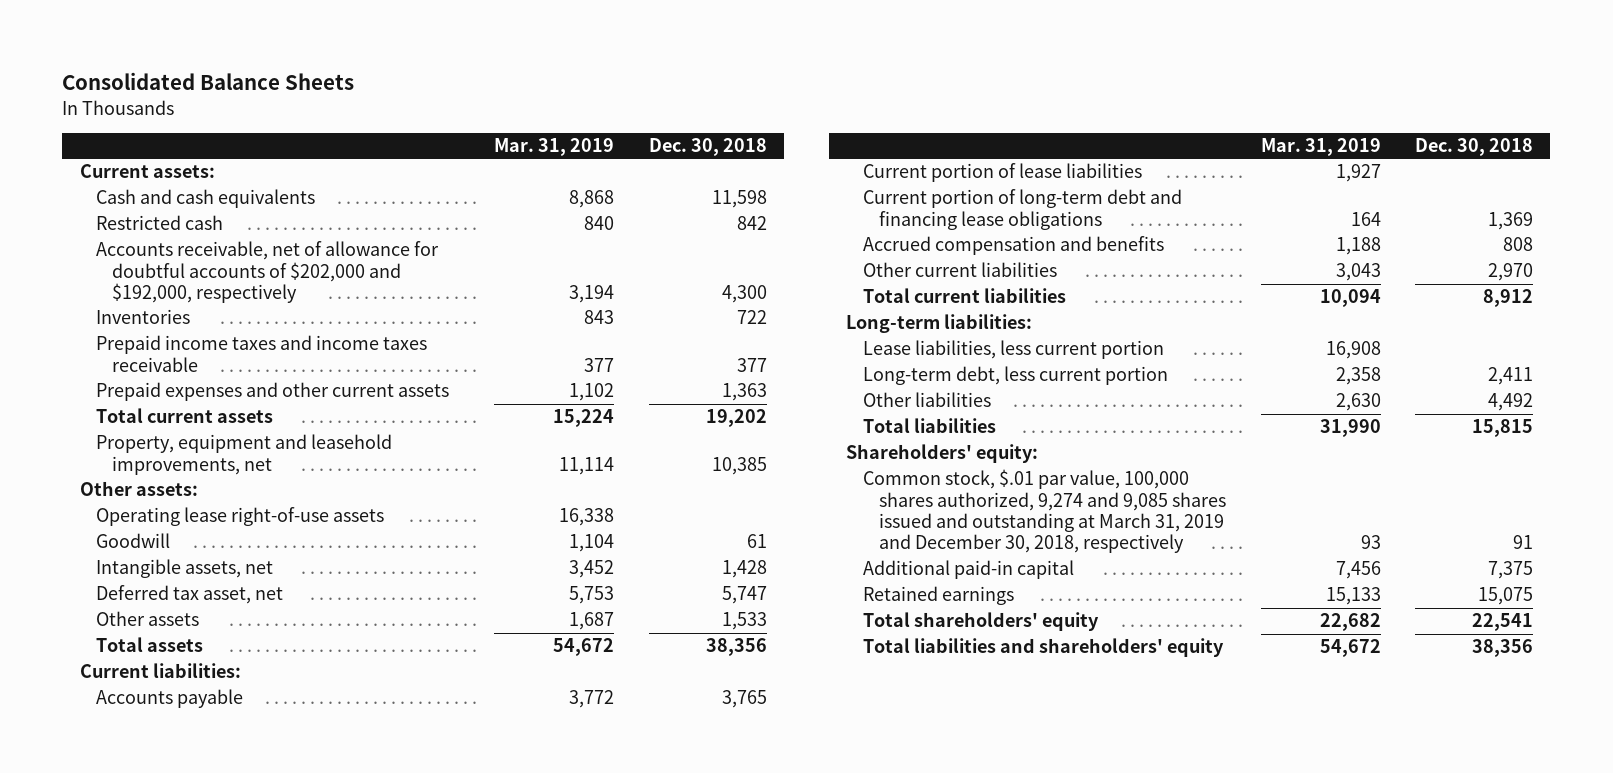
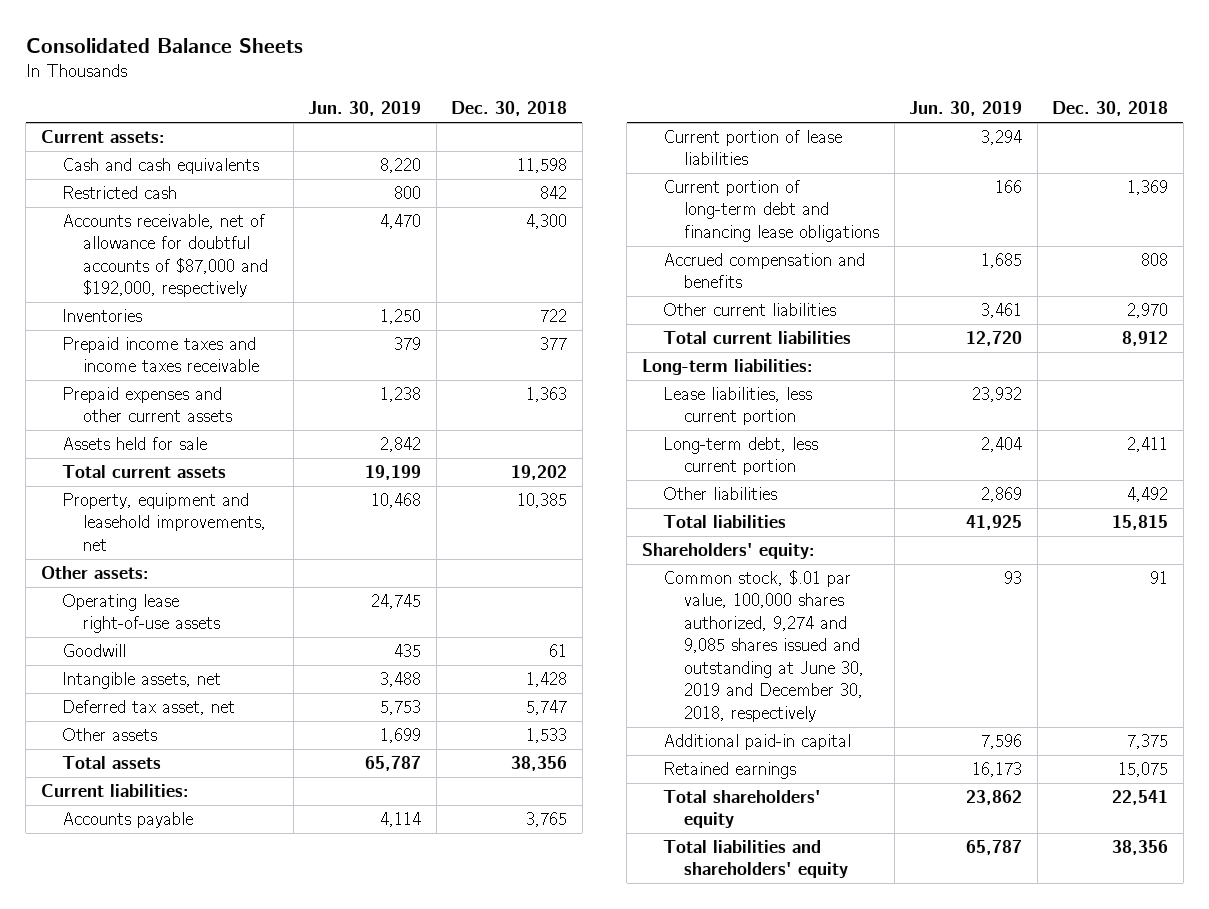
- | Mar. 31, 2019 | Dec. 30, 2018
+ | Jun. 30, 2019 | Dec. 30, 2018
- Accounts receivable, net of allowance for doubtful accounts of $202,000 and $192,000, respectively | 3,194 | 4,300
+ Accounts receivable, net of allowance for doubtful accounts of $87,000 and $192,000, respectively | 4,470 | 4,300
+ Assets held for sale | 2,842 |
- Common stock, $.01 par value, 100,000 shares authorized, 9,274 and 9,085 shares issued and outstanding at March 31, 2019 and December 30, 2018, respectively | 93 | 91
+ Common stock, $.01 par value, 100,000 shares authorized, 9,274 and 9,085 shares issued and outstanding at June 30, 2019 and December 30, 2018, respectively | 93 | 91

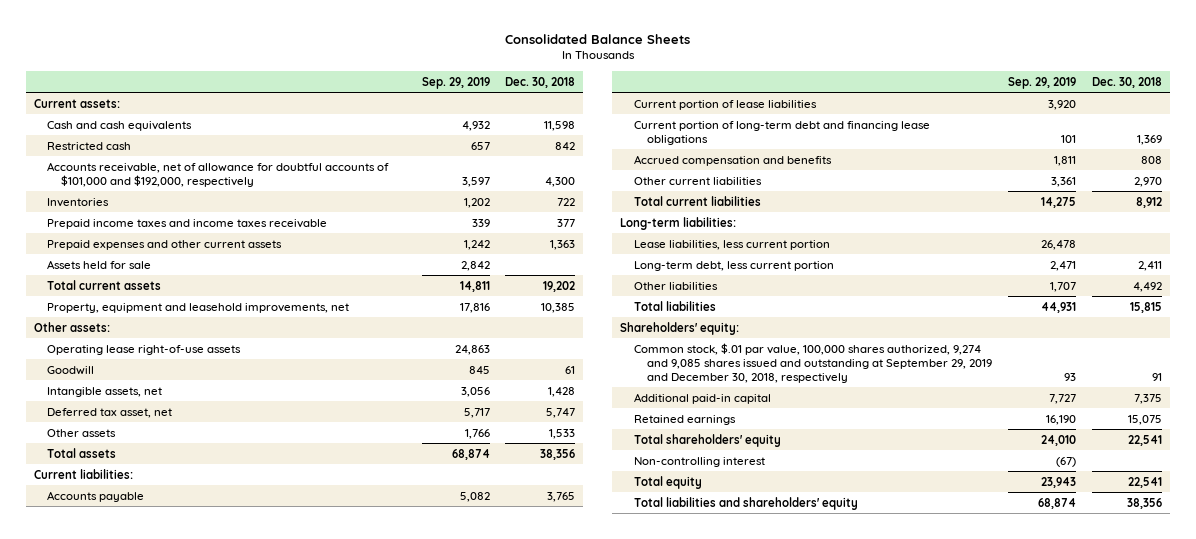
- | Jun. 30, 2019 | Dec. 30, 2018
+ | Sep. 29, 2019 | Dec. 30, 2018
- Accounts receivable, net of allowance for doubtful accounts of $87,000 and $192,000, respectively | 4,470 | 4,300
+ Accounts receivable, net of allowance for doubtful accounts of $101,000 and $192,000, respectively | 3,597 | 4,300
- Common stock, $.01 par value, 100,000 shares authorized, 9,274 and 9,085 shares issued and outstanding at June 30, 2019 and December 30, 2018, respectively | 93 | 91
+ Common stock, $.01 par value, 100,000 shares authorized, 9,274 and 9,085 shares issued and outstanding at September 29, 2019 and December 30, 2018, respectively | 93 | 91
+ Non-controlling interest | (67) |
+ Total equity | 23,943 | 22,541

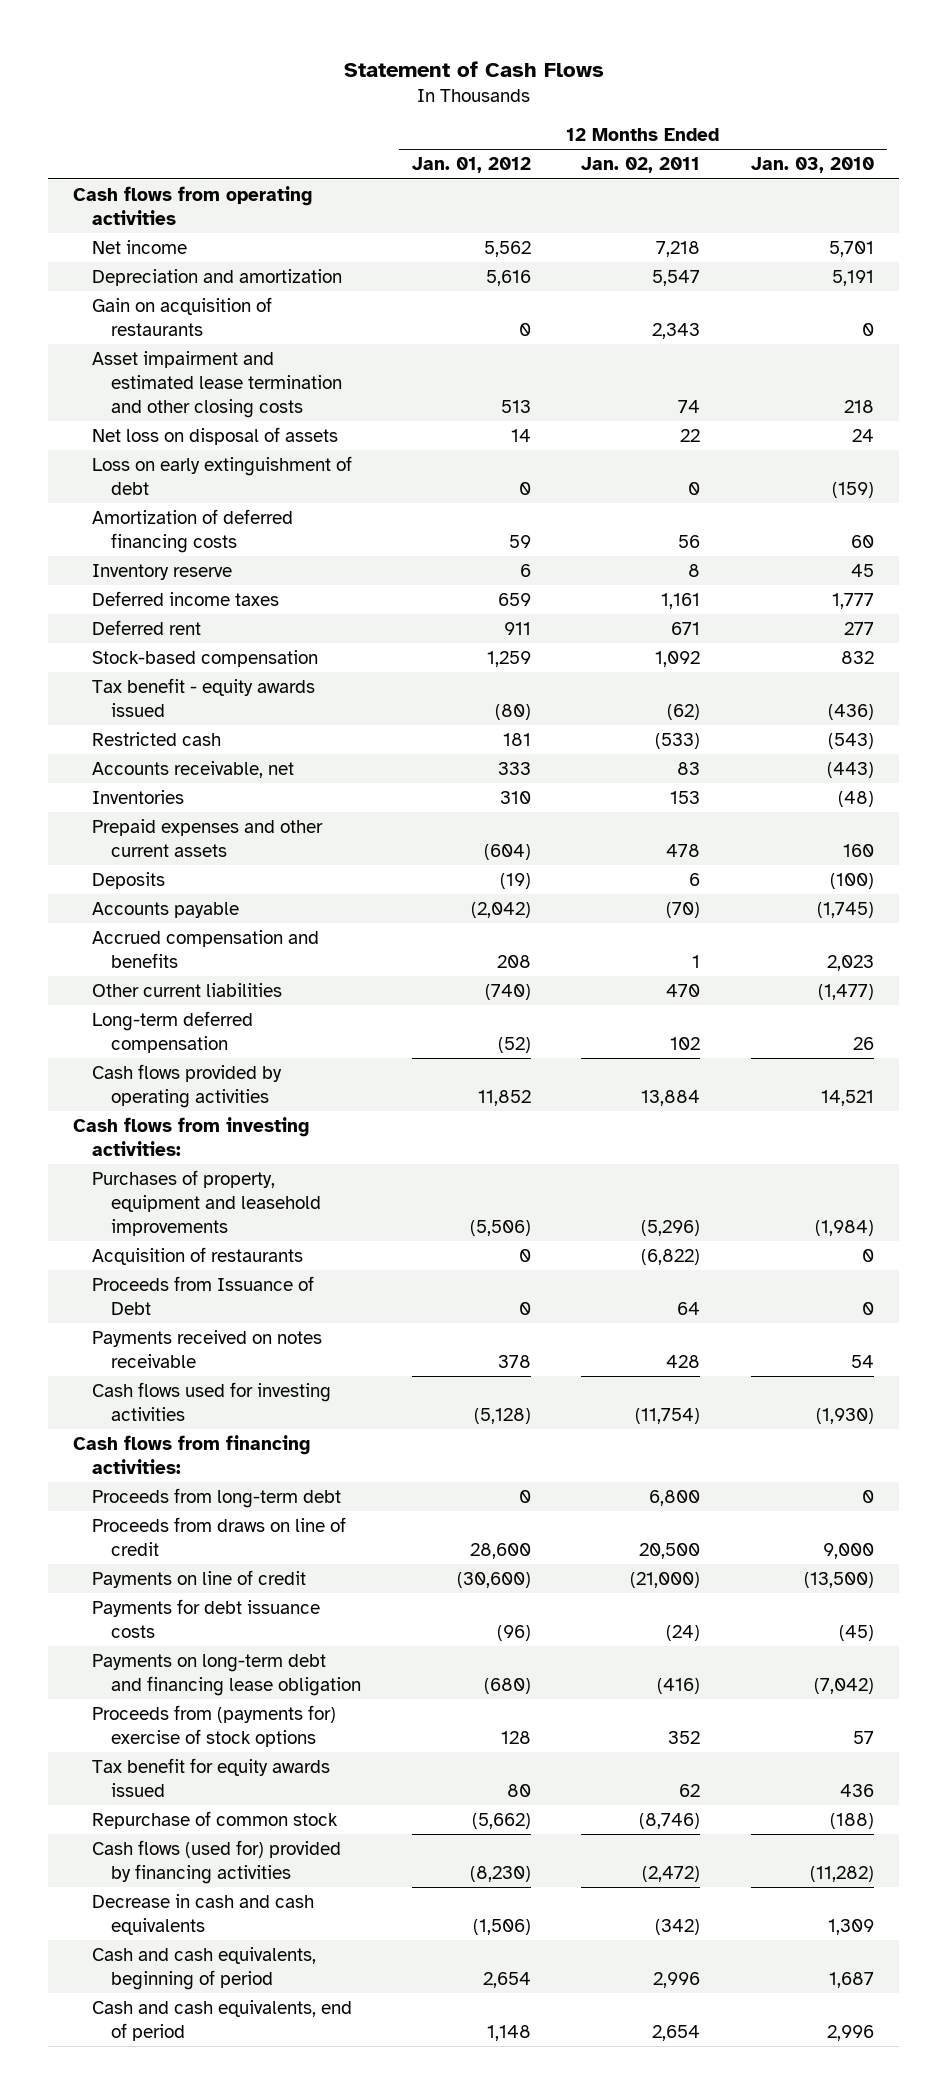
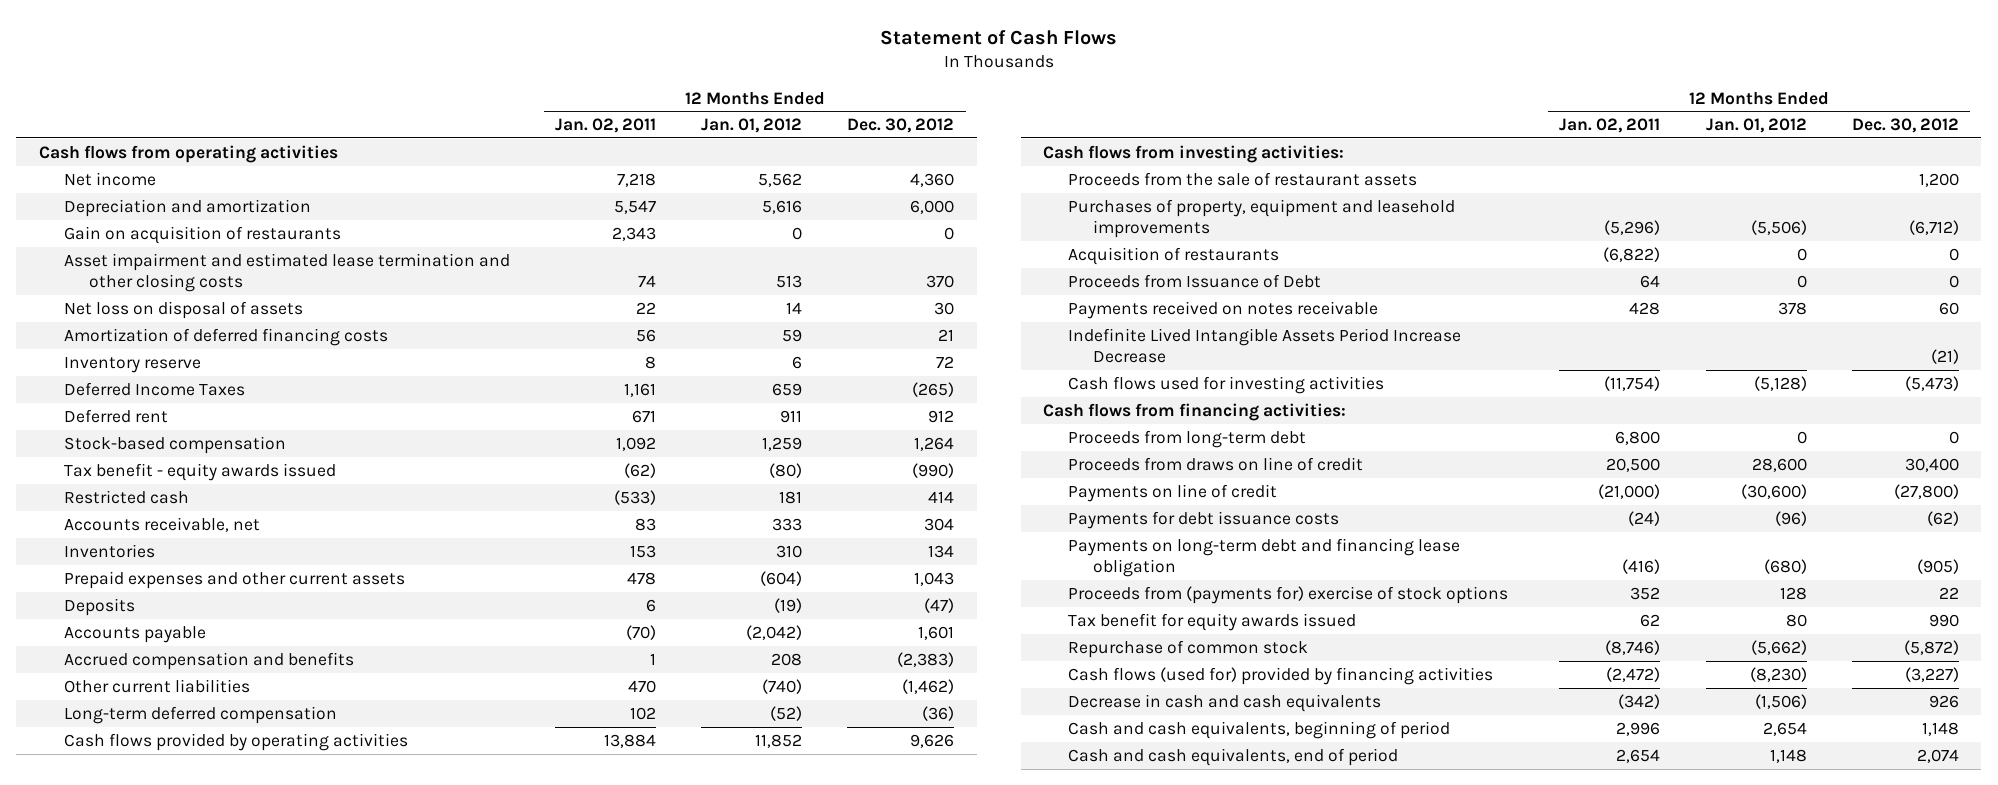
- | 12 Months Ended Jan. 01, 2012 | 12 Months Ended Jan. 02, 2011 | 12 Months Ended Jan. 03, 2010
+ | 12 Months Ended Jan. 02, 2011 | 12 Months Ended Jan. 01, 2012 | 12 Months Ended Dec. 30, 2012
- Loss on early extinguishment of debt | 0 | 0 | (159)
- Deferred income taxes | 659 | 1,161 | 1,777
+ Deferred Income Taxes | 1,161 | 659 | (265)
+ Proceeds from the sale of restaurant assets | | | 1,200
+ Indefinite Lived Intangible Assets Period Increase Decrease | | | (21)

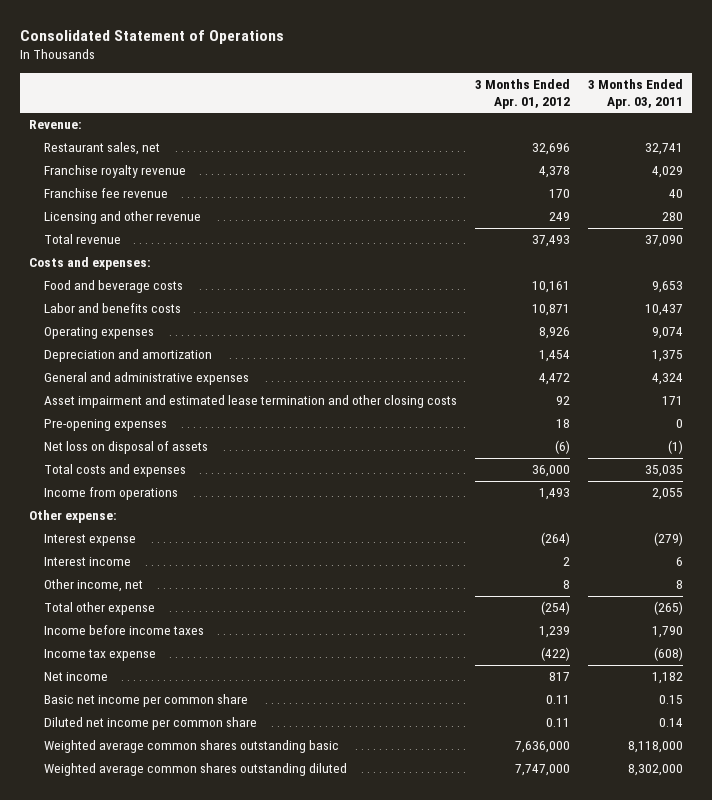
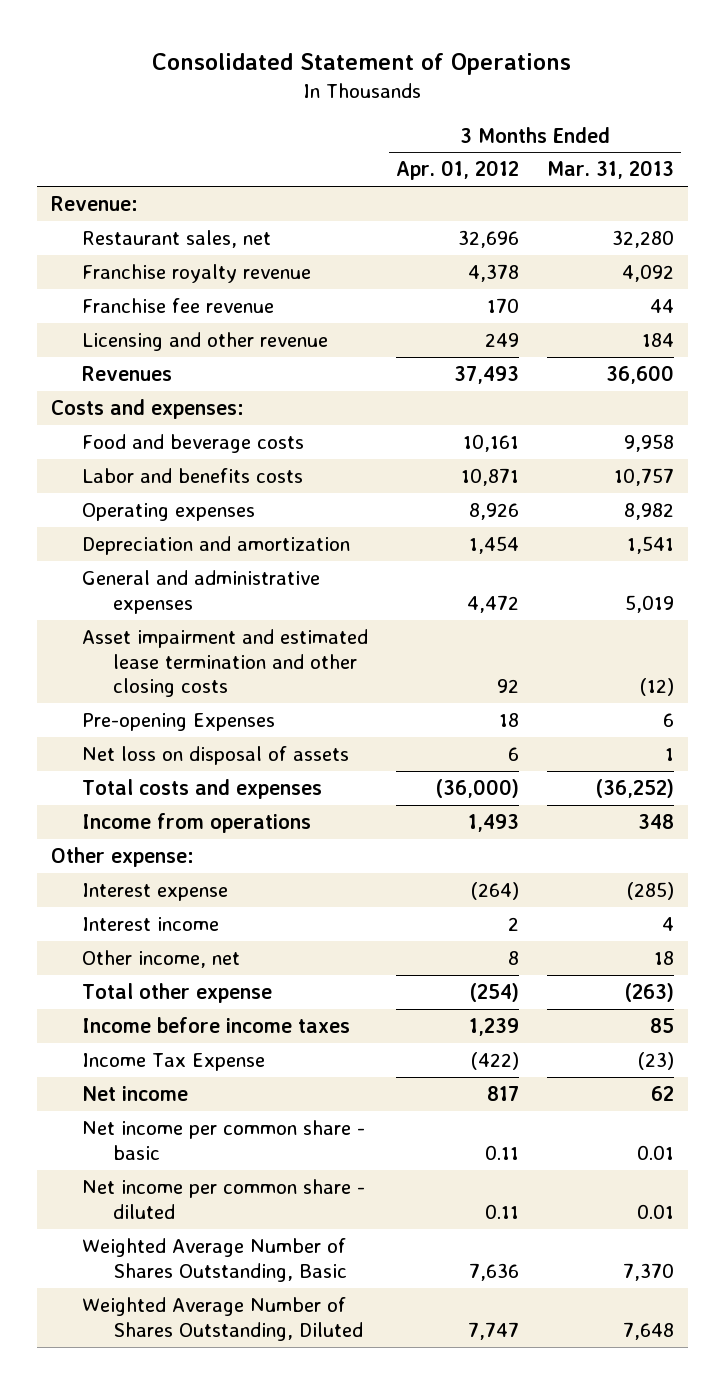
- | 3 Months Ended Apr. 01, 2012 | 3 Months Ended Apr. 03, 2011
+ | 3 Months Ended Apr. 01, 2012 | 3 Months Ended Mar. 31, 2013
- Total revenue | 37,493 | 37,090
+ Revenues | 37,493 | 36,600
- Pre-opening expenses | 18 | 0
- Net loss on disposal of assets | (6) | (1)
- Total costs and expenses | 36,000 | 35,035
+ Pre-opening Expenses | 18 | 6
+ Net loss on disposal of assets | 6 | 1
+ Total costs and expenses | (36,000) | (36,252)
- Income tax expense | (422) | (608)
+ Income Tax Expense | (422) | (23)
- Basic net income per common share | 0.11 | 0.15
- Diluted net income per common share | 0.11 | 0.14
- Weighted average common shares outstanding basic | 7,636,000 | 8,118,000
- Weighted average common shares outstanding diluted | 7,747,000 | 8,302,000
+ Net income per common share - basic | 0.11 | 0.01
+ Net income per common share - diluted | 0.11 | 0.01
+ Weighted Average Number of Shares Outstanding, Basic | 7,636 | 7,370
+ Weighted Average Number of Shares Outstanding, Diluted | 7,747 | 7,648

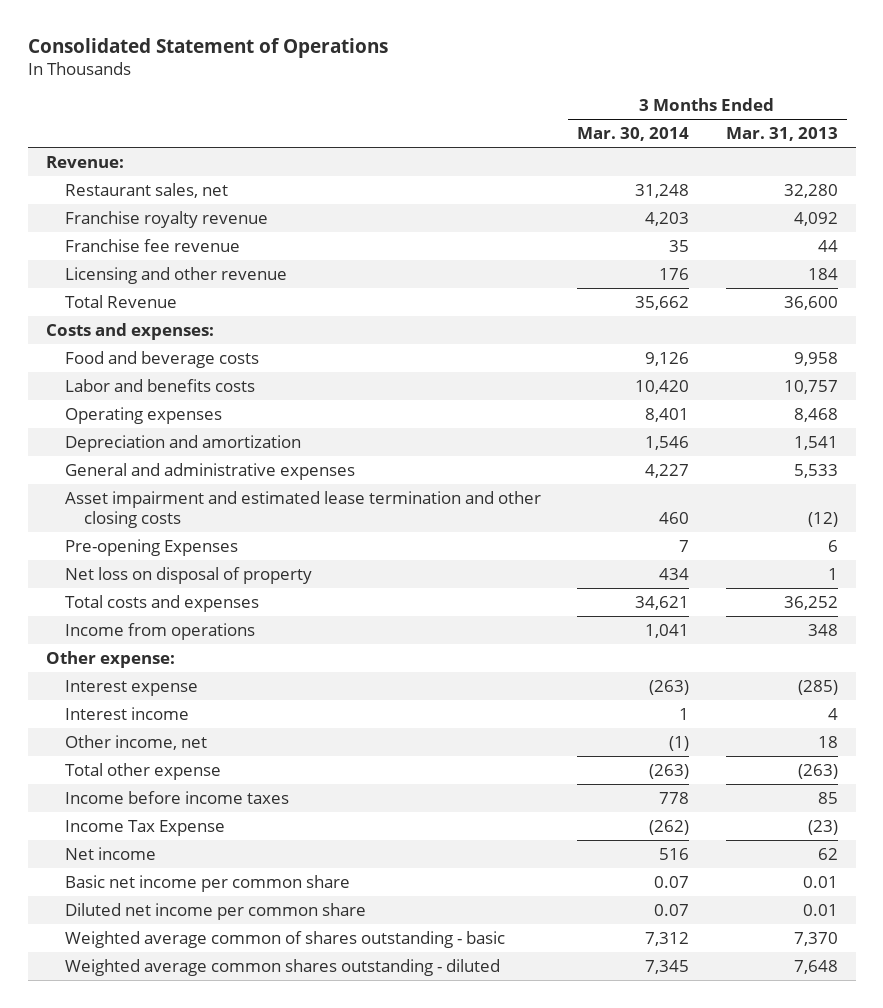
- | 3 Months Ended Apr. 01, 2012 | 3 Months Ended Mar. 31, 2013
+ | 3 Months Ended Mar. 30, 2014 | 3 Months Ended Mar. 31, 2013
- Revenues | 37,493 | 36,600
+ Total Revenue | 35,662 | 36,600
- Operating expenses | 8,926 | 8,982
+ Operating expenses | 8,401 | 8,468
- General and administrative expenses | 4,472 | 5,019
+ General and administrative expenses | 4,227 | 5,533
- Net loss on disposal of assets | 6 | 1
- Total costs and expenses | (36,000) | (36,252)
+ Net loss on disposal of property | 434 | 1
+ Total costs and expenses | 34,621 | 36,252
- Net income per common share - basic | 0.11 | 0.01
- Net income per common share - diluted | 0.11 | 0.01
- Weighted Average Number of Shares Outstanding, Basic | 7,636 | 7,370
- Weighted Average Number of Shares Outstanding, Diluted | 7,747 | 7,648
+ Basic net income per common share | 0.07 | 0.01
+ Diluted net income per common share | 0.07 | 0.01
+ Weighted average common of shares outstanding - basic | 7,312 | 7,370
+ Weighted average common shares outstanding - diluted | 7,345 | 7,648

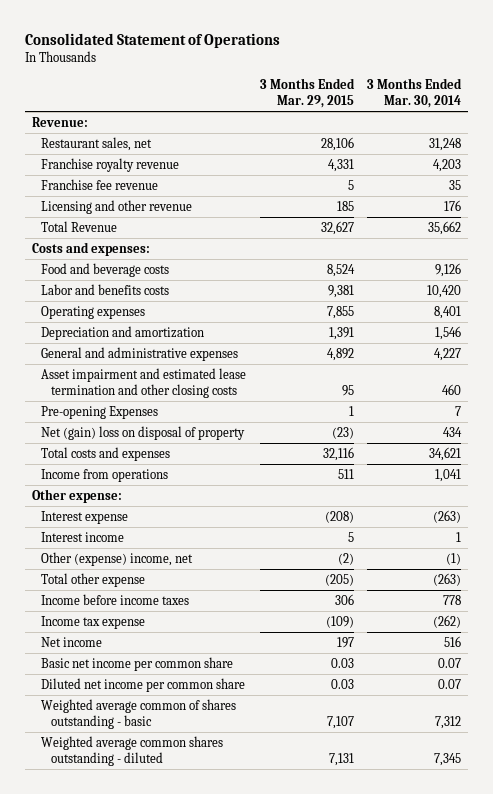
- | 3 Months Ended Mar. 30, 2014 | 3 Months Ended Mar. 31, 2013
+ | 3 Months Ended Mar. 29, 2015 | 3 Months Ended Mar. 30, 2014
- Net loss on disposal of property | 434 | 1
+ Net (gain) loss on disposal of property | (23) | 434
- Other income, net | (1) | 18
+ Other (expense) income, net | (2) | (1)
- Income Tax Expense | (262) | (23)
+ Income tax expense | (109) | (262)

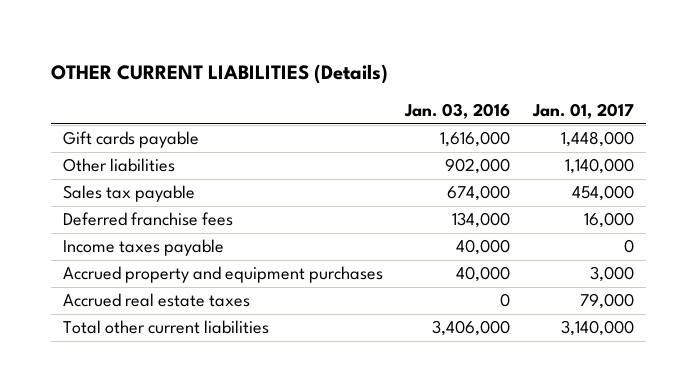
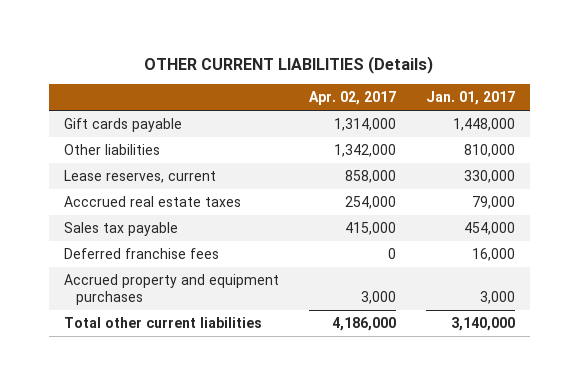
- | Jan. 03, 2016 | Jan. 01, 2017
+ | Apr. 02, 2017 | Jan. 01, 2017
- Other liabilities | 902,000 | 1,140,000
+ Other liabilities | 1,342,000 | 810,000
+ Lease reserves, current | 858,000 | 330,000
+ Acccrued real estate taxes | 254,000 | 79,000
- Income taxes payable | 40,000 | 0
- Accrued real estate taxes | 0 | 79,000

